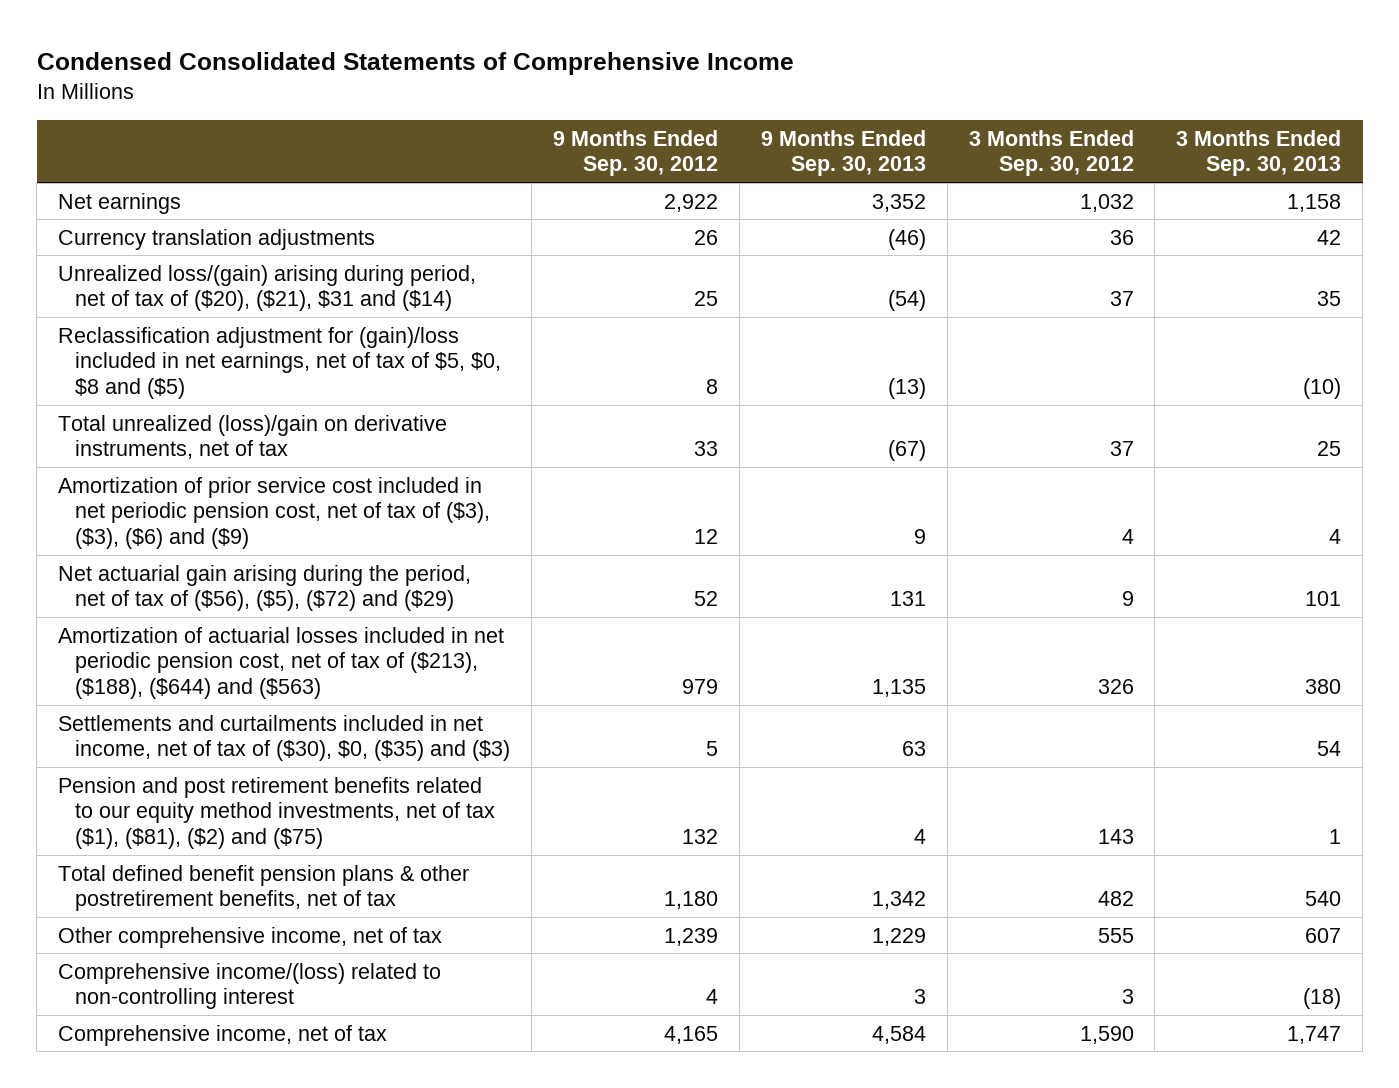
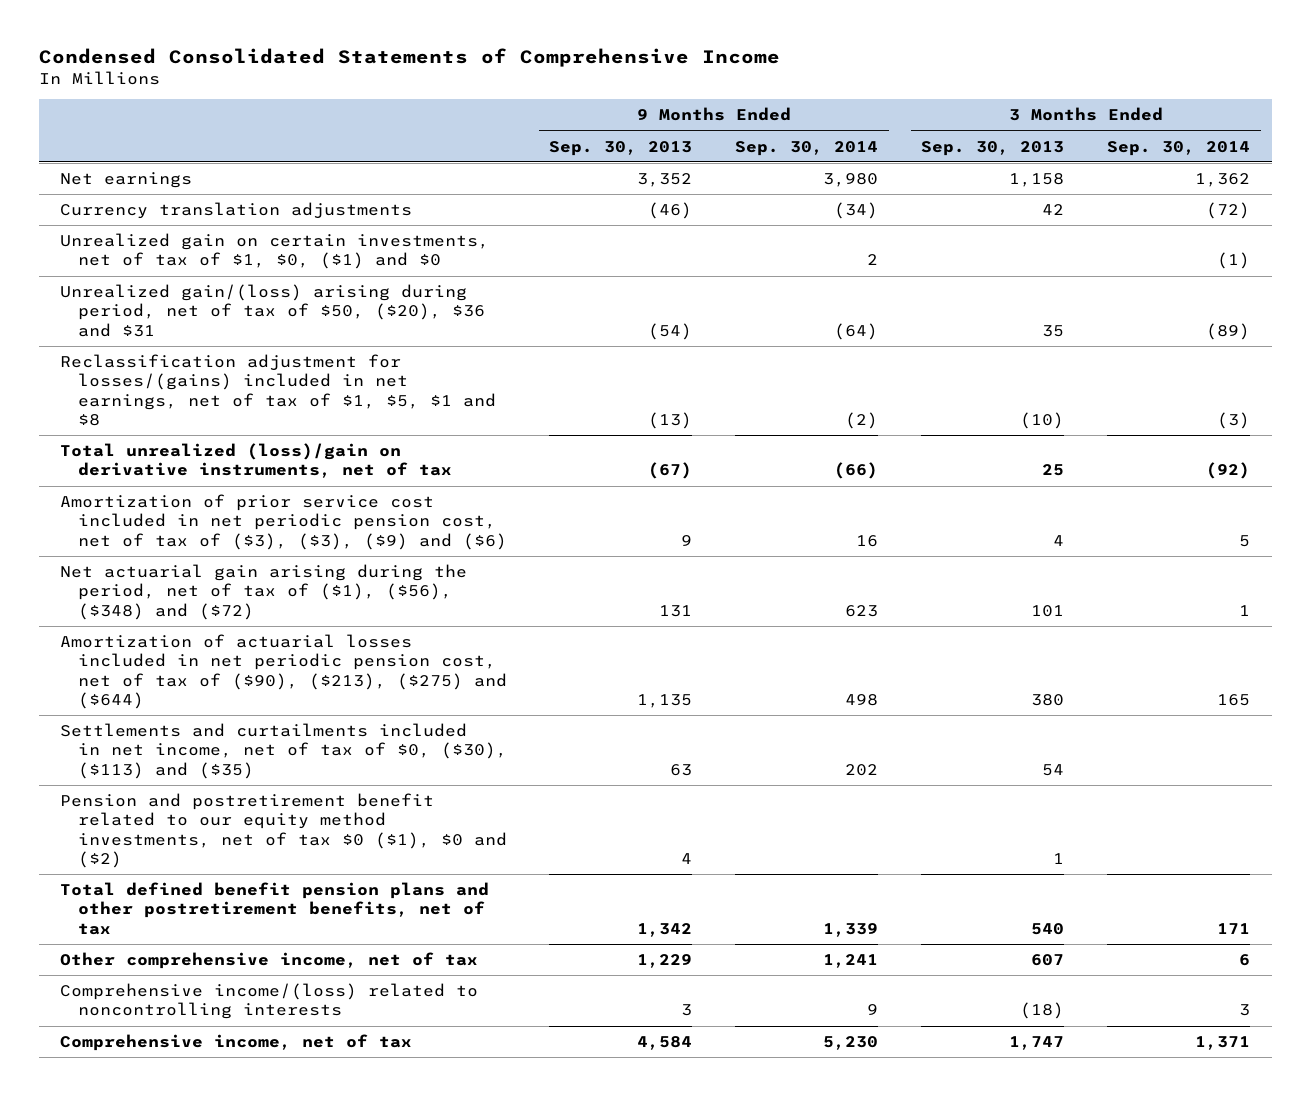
- | 9 Months Ended Sep. 30, 2012 | 9 Months Ended Sep. 30, 2013 | 3 Months Ended Sep. 30, 2012 | 3 Months Ended Sep. 30, 2013
+ | 9 Months Ended Sep. 30, 2013 | 9 Months Ended Sep. 30, 2014 | 3 Months Ended Sep. 30, 2013 | 3 Months Ended Sep. 30, 2014
- Unrealized loss/(gain) arising during period, net of tax of ($20), ($21), $31 and ($14) | 25 | (54) | 37 | 35
- Reclassification adjustment for (gain)/loss included in net earnings, net of tax of $5, $0, $8 and ($5) | 8 | (13) | | (10)
+ Unrealized gain on certain investments, net of tax of $1, $0, ($1) and $0 | | 2 | | (1)
+ Unrealized gain/(loss) arising during period, net of tax of $50, ($20), $36 and $31 | (54) | (64) | 35 | (89)
+ Reclassification adjustment for losses/(gains) included in net earnings, net of tax of $1, $5, $1 and $8 | (13) | (2) | (10) | (3)
- Amortization of prior service cost included in net periodic pension cost, net of tax of ($3), ($3), ($6) and ($9) | 12 | 9 | 4 | 4
- Net actuarial gain arising during the period, net of tax of ($56), ($5), ($72) and ($29) | 52 | 131 | 9 | 101
- Amortization of actuarial losses included in net periodic pension cost, net of tax of ($213), ($188), ($644) and ($563) | 979 | 1,135 | 326 | 380
- Settlements and curtailments included in net income, net of tax of ($30), $0, ($35) and ($3) | 5 | 63 | | 54
- Pension and post retirement benefits related to our equity method investments, net of tax ($1), ($81), ($2) and ($75) | 132 | 4 | 143 | 1
- Total defined benefit pension plans & other postretirement benefits, net of tax | 1,180 | 1,342 | 482 | 540
+ Amortization of prior service cost included in net periodic pension cost, net of tax of ($3), ($3), ($9) and ($6) | 9 | 16 | 4 | 5
+ Net actuarial gain arising during the period, net of tax of ($1), ($56), ($348) and ($72) | 131 | 623 | 101 | 1
+ Amortization of actuarial losses included in net periodic pension cost, net of tax of ($90), ($213), ($275) and ($644) | 1,135 | 498 | 380 | 165
+ Settlements and curtailments included in net income, net of tax of $0, ($30), ($113) and ($35) | 63 | 202 | 54 |
+ Pension and postretirement benefit related to our equity method investments, net of tax $0 ($1), $0 and ($2) | 4 | | 1 |
+ Total defined benefit pension plans and other postretirement benefits, net of tax | 1,342 | 1,339 | 540 | 171
- Comprehensive income/(loss) related to non-controlling interest | 4 | 3 | 3 | (18)
+ Comprehensive income/(loss) related to noncontrolling interests | 3 | 9 | (18) | 3

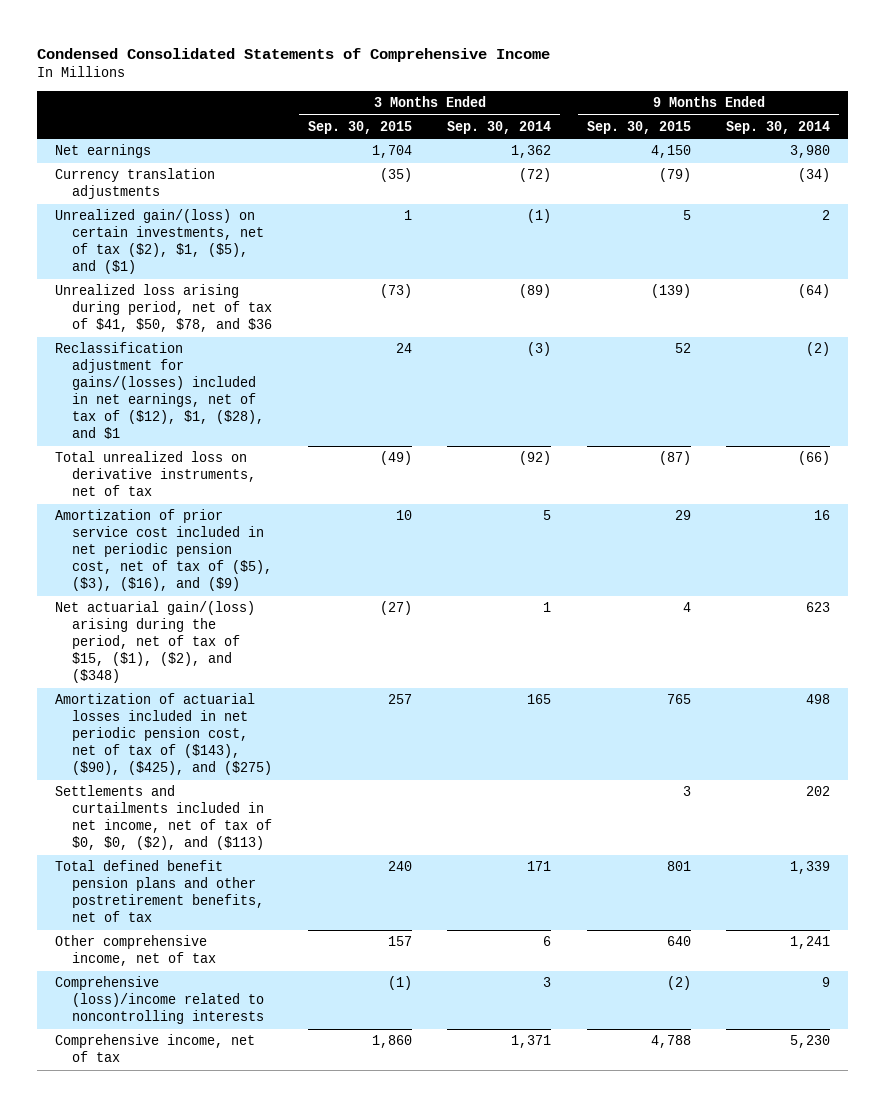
- | 9 Months Ended Sep. 30, 2013 | 9 Months Ended Sep. 30, 2014 | 3 Months Ended Sep. 30, 2013 | 3 Months Ended Sep. 30, 2014
+ | 3 Months Ended Sep. 30, 2015 | 3 Months Ended Sep. 30, 2014 | 9 Months Ended Sep. 30, 2015 | 9 Months Ended Sep. 30, 2014
- Unrealized gain on certain investments, net of tax of $1, $0, ($1) and $0 | | 2 | | (1)
- Unrealized gain/(loss) arising during period, net of tax of $50, ($20), $36 and $31 | (54) | (64) | 35 | (89)
- Reclassification adjustment for losses/(gains) included in net earnings, net of tax of $1, $5, $1 and $8 | (13) | (2) | (10) | (3)
- Total unrealized (loss)/gain on derivative instruments, net of tax | (67) | (66) | 25 | (92)
- Amortization of prior service cost included in net periodic pension cost, net of tax of ($3), ($3), ($9) and ($6) | 9 | 16 | 4 | 5
- Net actuarial gain arising during the period, net of tax of ($1), ($56), ($348) and ($72) | 131 | 623 | 101 | 1
- Amortization of actuarial losses included in net periodic pension cost, net of tax of ($90), ($213), ($275) and ($644) | 1,135 | 498 | 380 | 165
- Settlements and curtailments included in net income, net of tax of $0, ($30), ($113) and ($35) | 63 | 202 | 54 |
- Pension and postretirement benefit related to our equity method investments, net of tax $0 ($1), $0 and ($2) | 4 | | 1 |
+ Unrealized gain/(loss) on certain investments, net of tax ($2), $1, ($5), and ($1) | 1 | (1) | 5 | 2
+ Unrealized loss arising during period, net of tax of $41, $50, $78, and $36 | (73) | (89) | (139) | (64)
+ Reclassification adjustment for gains/(losses) included in net earnings, net of tax of ($12), $1, ($28), and $1 | 24 | (3) | 52 | (2)
+ Total unrealized loss on derivative instruments, net of tax | (49) | (92) | (87) | (66)
+ Amortization of prior service cost included in net periodic pension cost, net of tax of ($5), ($3), ($16), and ($9) | 10 | 5 | 29 | 16
+ Net actuarial gain/(loss) arising during the period, net of tax of $15, ($1), ($2), and ($348) | (27) | 1 | 4 | 623
+ Amortization of actuarial losses included in net periodic pension cost, net of tax of ($143), ($90), ($425), and ($275) | 257 | 165 | 765 | 498
+ Settlements and curtailments included in net income, net of tax of $0, $0, ($2), and ($113) | | | 3 | 202
- Comprehensive income/(loss) related to noncontrolling interests | 3 | 9 | (18) | 3
+ Comprehensive (loss)/income related to noncontrolling interests | (1) | 3 | (2) | 9

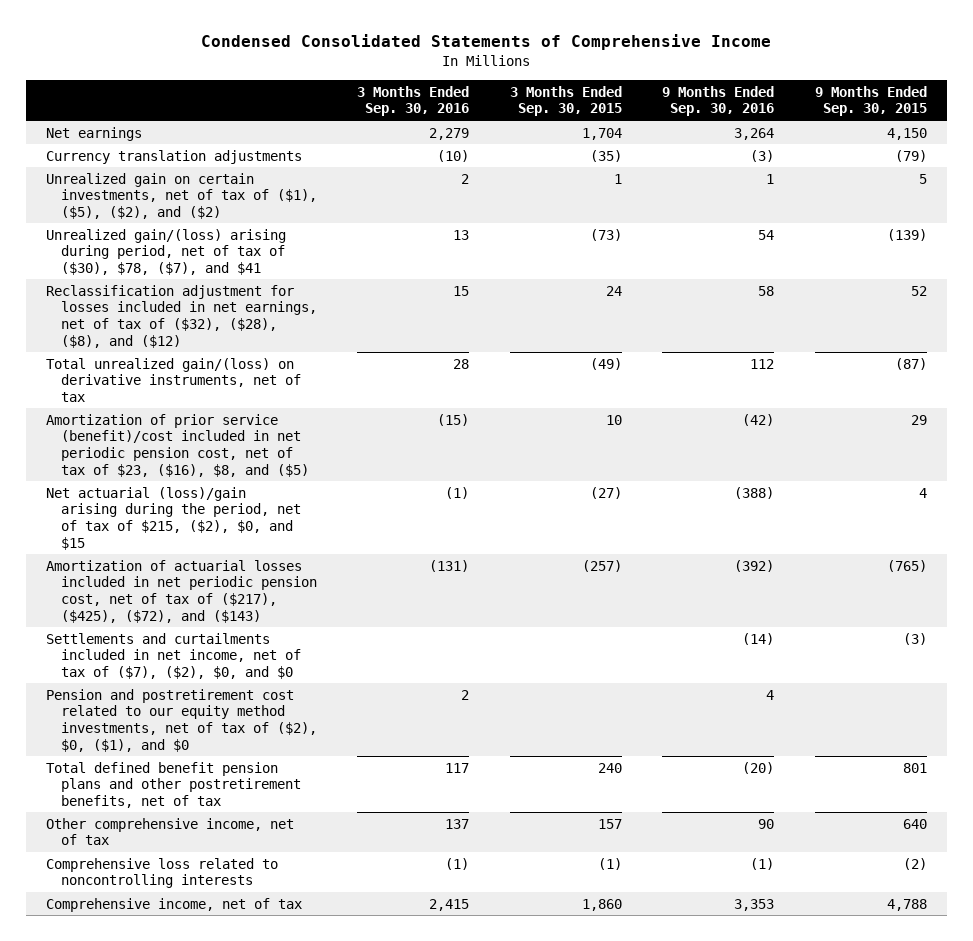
- | 3 Months Ended Sep. 30, 2015 | 3 Months Ended Sep. 30, 2014 | 9 Months Ended Sep. 30, 2015 | 9 Months Ended Sep. 30, 2014
+ | 3 Months Ended Sep. 30, 2016 | 3 Months Ended Sep. 30, 2015 | 9 Months Ended Sep. 30, 2016 | 9 Months Ended Sep. 30, 2015
- Unrealized gain/(loss) on certain investments, net of tax ($2), $1, ($5), and ($1) | 1 | (1) | 5 | 2
- Unrealized loss arising during period, net of tax of $41, $50, $78, and $36 | (73) | (89) | (139) | (64)
- Reclassification adjustment for gains/(losses) included in net earnings, net of tax of ($12), $1, ($28), and $1 | 24 | (3) | 52 | (2)
- Total unrealized loss on derivative instruments, net of tax | (49) | (92) | (87) | (66)
- Amortization of prior service cost included in net periodic pension cost, net of tax of ($5), ($3), ($16), and ($9) | 10 | 5 | 29 | 16
- Net actuarial gain/(loss) arising during the period, net of tax of $15, ($1), ($2), and ($348) | (27) | 1 | 4 | 623
- Amortization of actuarial losses included in net periodic pension cost, net of tax of ($143), ($90), ($425), and ($275) | 257 | 165 | 765 | 498
- Settlements and curtailments included in net income, net of tax of $0, $0, ($2), and ($113) | | | 3 | 202
+ Unrealized gain on certain investments, net of tax of ($1), ($5), ($2), and ($2) | 2 | 1 | 1 | 5
+ Unrealized gain/(loss) arising during period, net of tax of ($30), $78, ($7), and $41 | 13 | (73) | 54 | (139)
+ Reclassification adjustment for losses included in net earnings, net of tax of ($32), ($28), ($8), and ($12) | 15 | 24 | 58 | 52
+ Total unrealized gain/(loss) on derivative instruments, net of tax | 28 | (49) | 112 | (87)
+ Amortization of prior service (benefit)/cost included in net periodic pension cost, net of tax of $23, ($16), $8, and ($5) | (15) | 10 | (42) | 29
+ Net actuarial (loss)/gain arising during the period, net of tax of $215, ($2), $0, and $15 | (1) | (27) | (388) | 4
+ Amortization of actuarial losses included in net periodic pension cost, net of tax of ($217), ($425), ($72), and ($143) | (131) | (257) | (392) | (765)
+ Settlements and curtailments included in net income, net of tax of ($7), ($2), $0, and $0 | | | (14) | (3)
+ Pension and postretirement cost related to our equity method investments, net of tax of ($2), $0, ($1), and $0 | 2 | | 4 |
- Comprehensive (loss)/income related to noncontrolling interests | (1) | 3 | (2) | 9
+ Comprehensive loss related to noncontrolling interests | (1) | (1) | (1) | (2)

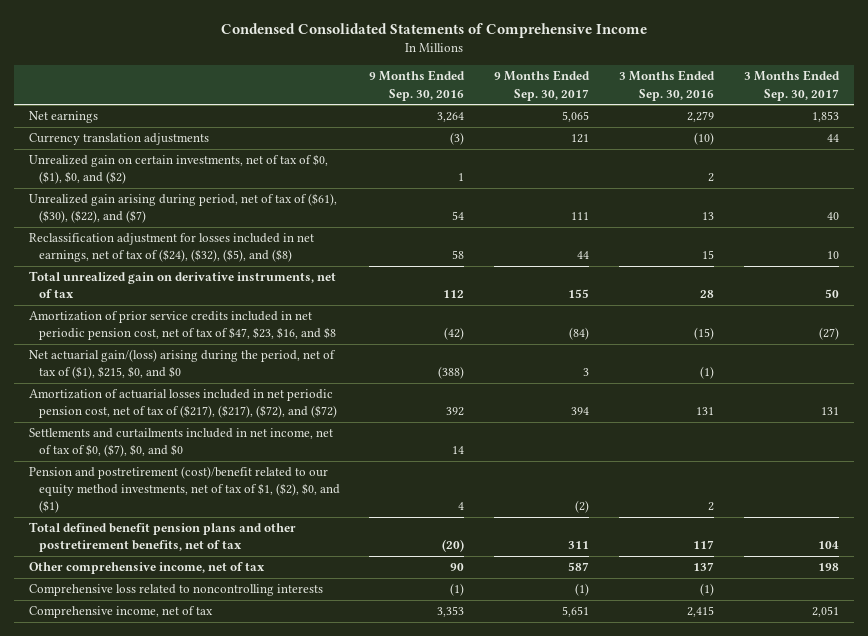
- | 3 Months Ended Sep. 30, 2016 | 3 Months Ended Sep. 30, 2015 | 9 Months Ended Sep. 30, 2016 | 9 Months Ended Sep. 30, 2015
+ | 9 Months Ended Sep. 30, 2016 | 9 Months Ended Sep. 30, 2017 | 3 Months Ended Sep. 30, 2016 | 3 Months Ended Sep. 30, 2017
- Unrealized gain on certain investments, net of tax of ($1), ($5), ($2), and ($2) | 2 | 1 | 1 | 5
- Unrealized gain/(loss) arising during period, net of tax of ($30), $78, ($7), and $41 | 13 | (73) | 54 | (139)
- Reclassification adjustment for losses included in net earnings, net of tax of ($32), ($28), ($8), and ($12) | 15 | 24 | 58 | 52
- Total unrealized gain/(loss) on derivative instruments, net of tax | 28 | (49) | 112 | (87)
- Amortization of prior service (benefit)/cost included in net periodic pension cost, net of tax of $23, ($16), $8, and ($5) | (15) | 10 | (42) | 29
- Net actuarial (loss)/gain arising during the period, net of tax of $215, ($2), $0, and $15 | (1) | (27) | (388) | 4
- Amortization of actuarial losses included in net periodic pension cost, net of tax of ($217), ($425), ($72), and ($143) | (131) | (257) | (392) | (765)
- Settlements and curtailments included in net income, net of tax of ($7), ($2), $0, and $0 | | | (14) | (3)
- Pension and postretirement cost related to our equity method investments, net of tax of ($2), $0, ($1), and $0 | 2 | | 4 |
+ Unrealized gain on certain investments, net of tax of $0, ($1), $0, and ($2) | 1 | | 2 |
+ Unrealized gain arising during period, net of tax of ($61), ($30), ($22), and ($7) | 54 | 111 | 13 | 40
+ Reclassification adjustment for losses included in net earnings, net of tax of ($24), ($32), ($5), and ($8) | 58 | 44 | 15 | 10
+ Total unrealized gain on derivative instruments, net of tax | 112 | 155 | 28 | 50
+ Amortization of prior service credits included in net periodic pension cost, net of tax of $47, $23, $16, and $8 | (42) | (84) | (15) | (27)
+ Net actuarial gain/(loss) arising during the period, net of tax of ($1), $215, $0, and $0 | (388) | 3 | (1) |
+ Amortization of actuarial losses included in net periodic pension cost, net of tax of ($217), ($217), ($72), and ($72) | 392 | 394 | 131 | 131
+ Settlements and curtailments included in net income, net of tax of $0, ($7), $0, and $0 | 14 | | |
+ Pension and postretirement (cost)/benefit related to our equity method investments, net of tax of $1, ($2), $0, and ($1) | 4 | (2) | 2 |

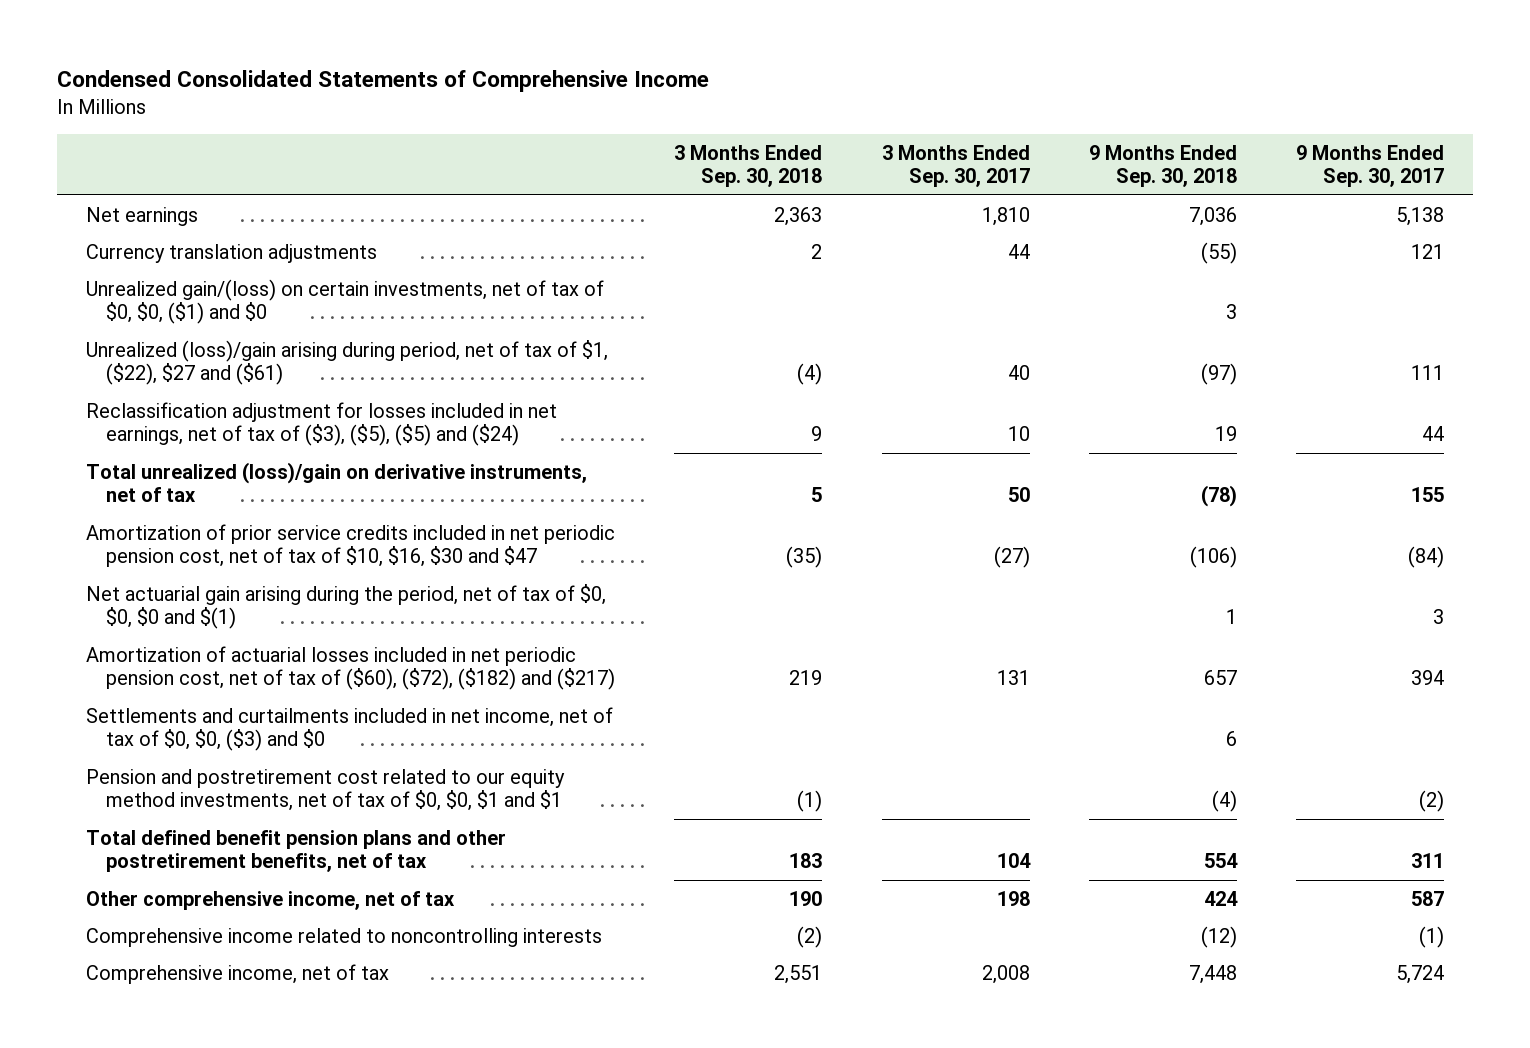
- | 9 Months Ended Sep. 30, 2016 | 9 Months Ended Sep. 30, 2017 | 3 Months Ended Sep. 30, 2016 | 3 Months Ended Sep. 30, 2017
+ | 3 Months Ended Sep. 30, 2018 | 3 Months Ended Sep. 30, 2017 | 9 Months Ended Sep. 30, 2018 | 9 Months Ended Sep. 30, 2017
- Net earnings | 3,264 | 5,065 | 2,279 | 1,853
+ Net earnings | 2,363 | 1,810 | 7,036 | 5,138
- Unrealized gain on certain investments, net of tax of $0, ($1), $0, and ($2) | 1 | | 2 |
- Unrealized gain arising during period, net of tax of ($61), ($30), ($22), and ($7) | 54 | 111 | 13 | 40
- Reclassification adjustment for losses included in net earnings, net of tax of ($24), ($32), ($5), and ($8) | 58 | 44 | 15 | 10
- Total unrealized gain on derivative instruments, net of tax | 112 | 155 | 28 | 50
- Amortization of prior service credits included in net periodic pension cost, net of tax of $47, $23, $16, and $8 | (42) | (84) | (15) | (27)
- Net actuarial gain/(loss) arising during the period, net of tax of ($1), $215, $0, and $0 | (388) | 3 | (1) |
- Amortization of actuarial losses included in net periodic pension cost, net of tax of ($217), ($217), ($72), and ($72) | 392 | 394 | 131 | 131
- Settlements and curtailments included in net income, net of tax of $0, ($7), $0, and $0 | 14 | | |
- Pension and postretirement (cost)/benefit related to our equity method investments, net of tax of $1, ($2), $0, and ($1) | 4 | (2) | 2 |
+ Unrealized gain/(loss) on certain investments, net of tax of $0, $0, ($1) and $0 | | | 3 |
+ Unrealized (loss)/gain arising during period, net of tax of $1, ($22), $27 and ($61) | (4) | 40 | (97) | 111
+ Reclassification adjustment for losses included in net earnings, net of tax of ($3), ($5), ($5) and ($24) | 9 | 10 | 19 | 44
+ Total unrealized (loss)/gain on derivative instruments, net of tax | 5 | 50 | (78) | 155
+ Amortization of prior service credits included in net periodic pension cost, net of tax of $10, $16, $30 and $47 | (35) | (27) | (106) | (84)
+ Net actuarial gain arising during the period, net of tax of $0, $0, $0 and $(1) | | | 1 | 3
+ Amortization of actuarial losses included in net periodic pension cost, net of tax of ($60), ($72), ($182) and ($217) | 219 | 131 | 657 | 394
+ Settlements and curtailments included in net income, net of tax of $0, $0, ($3) and $0 | | | 6 |
+ Pension and postretirement cost related to our equity method investments, net of tax of $0, $0, $1 and $1 | (1) | | (4) | (2)
- Comprehensive loss related to noncontrolling interests | (1) | (1) | (1) |
- Comprehensive income, net of tax | 3,353 | 5,651 | 2,415 | 2,051
+ Comprehensive income related to noncontrolling interests | (2) | | (12) | (1)
+ Comprehensive income, net of tax | 2,551 | 2,008 | 7,448 | 5,724

